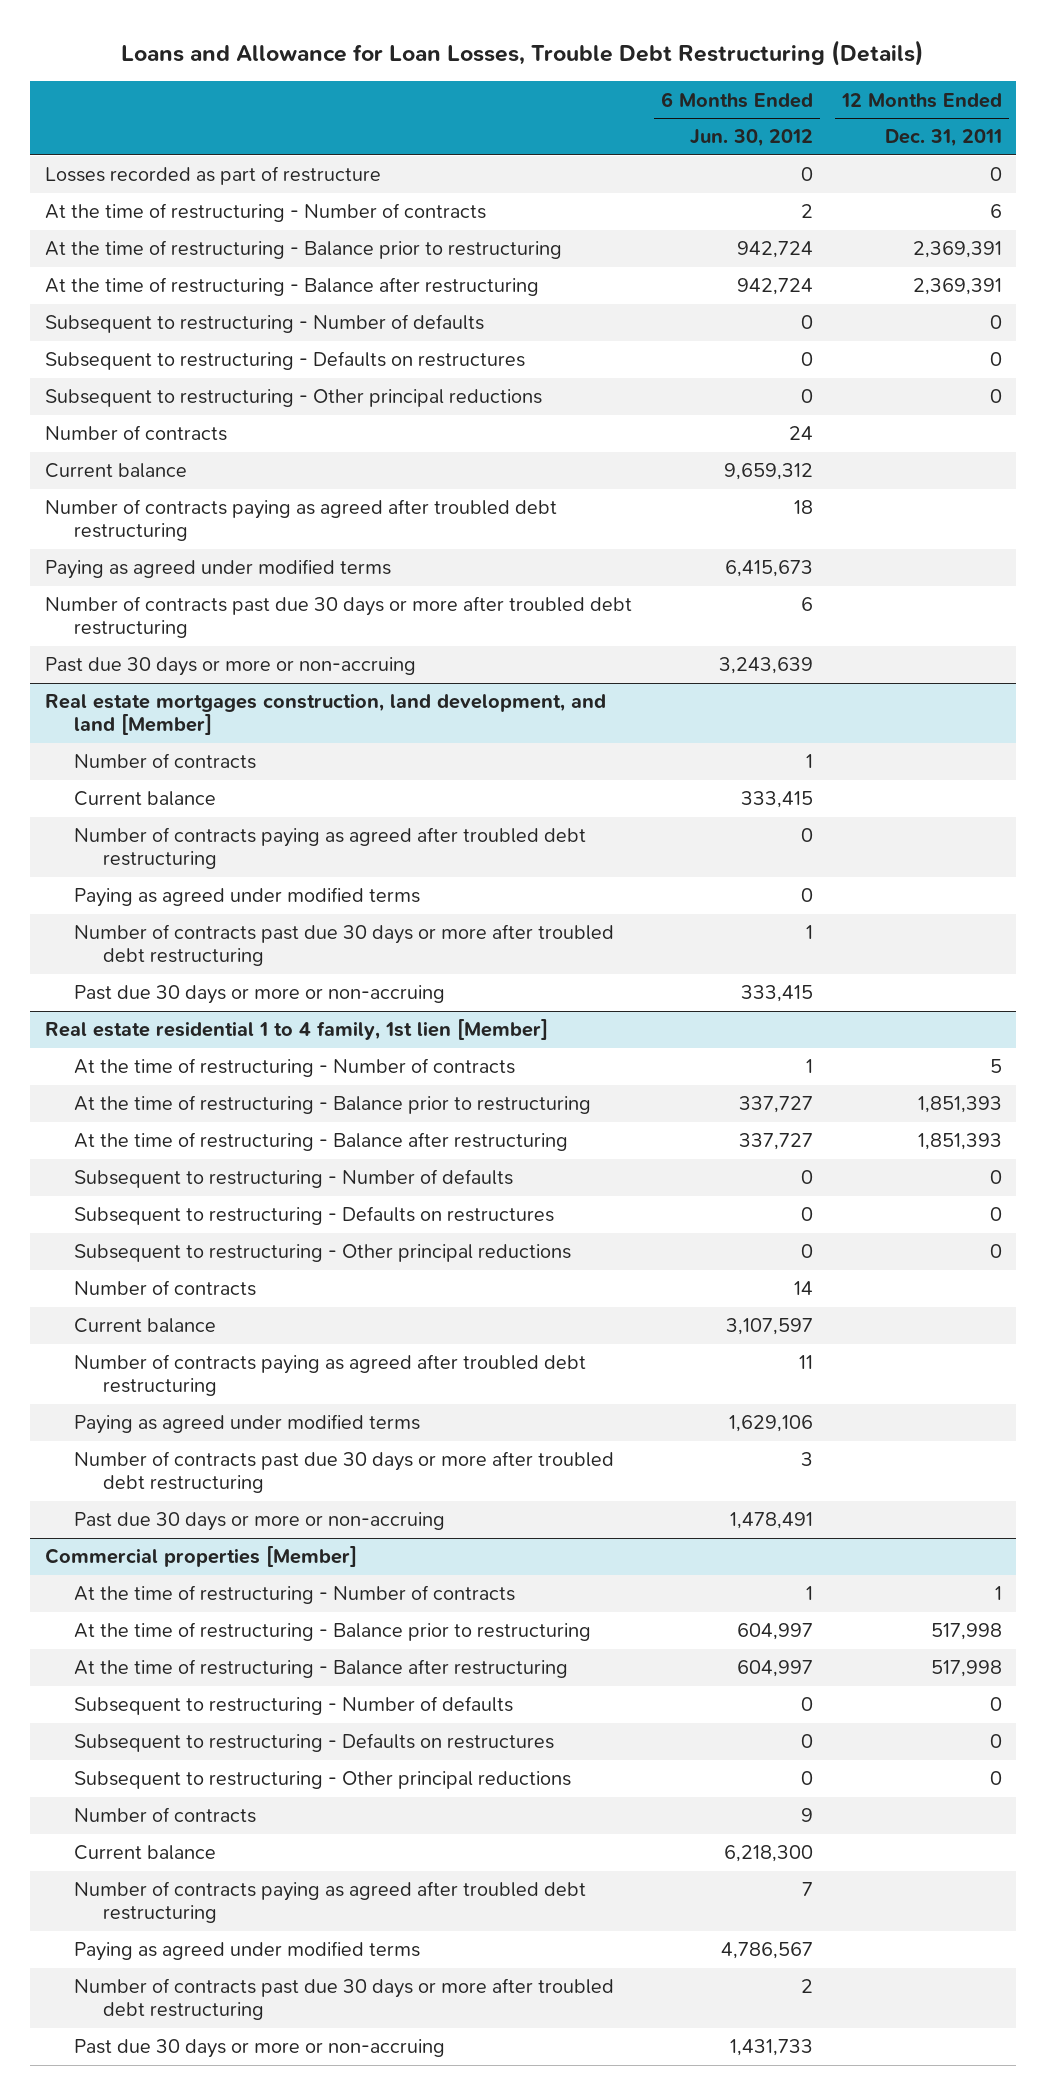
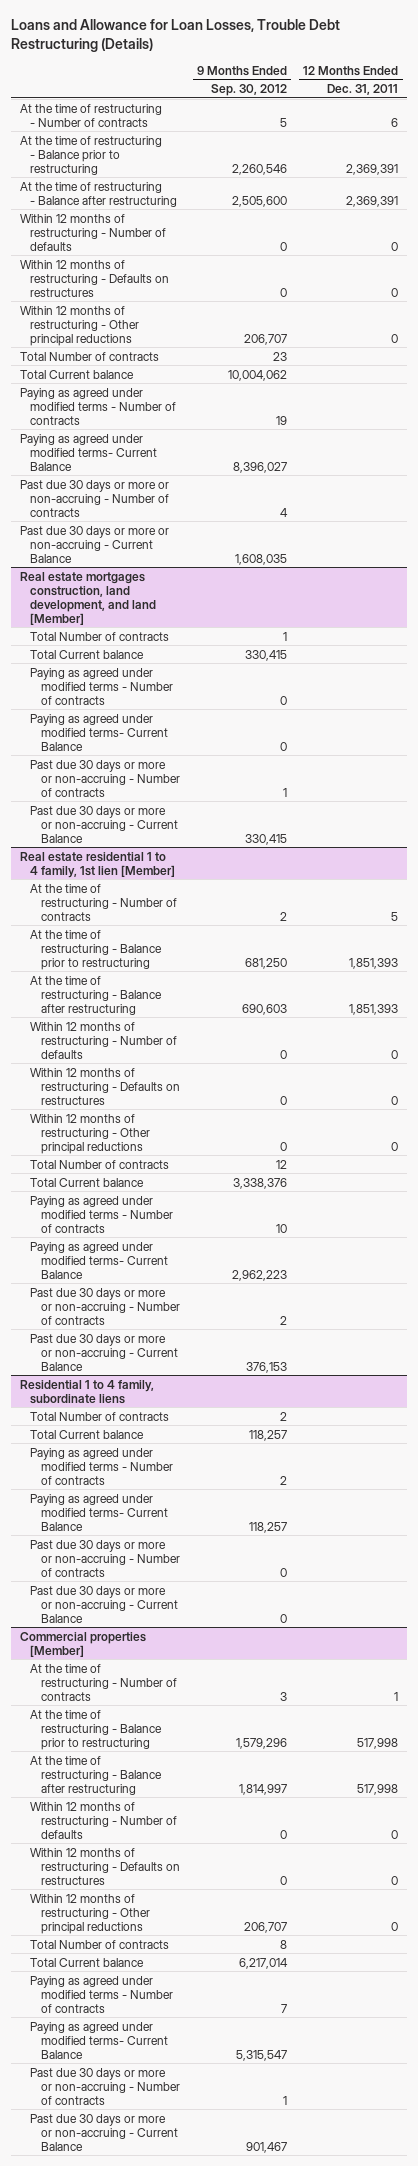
- | 6 Months Ended Jun. 30, 2012 | 12 Months Ended Dec. 31, 2011
+ | 9 Months Ended Sep. 30, 2012 | 12 Months Ended Dec. 31, 2011
- Losses recorded as part of restructure | 0 | 0
- Subsequent to restructuring - Number of defaults | 0 | 0
- Subsequent to restructuring - Defaults on restructures | 0 | 0
- Subsequent to restructuring - Other principal reductions | 0 | 0
- Number of contracts | 24 |
- Current balance | 9,659,312 |
- Number of contracts paying as agreed after troubled debt restructuring | 18 |
- Paying as agreed under modified terms | 6,415,673 |
- Number of contracts past due 30 days or more after troubled debt restructuring | 6 |
- Past due 30 days or more or non-accruing | 3,243,639 |
+ Within 12 months of restructuring - Number of defaults | 0 | 0
+ Within 12 months of restructuring - Defaults on restructures | 0 | 0
+ Within 12 months of restructuring - Other principal reductions | 206,707 | 0
+ Total Number of contracts | 23 |
+ Total Current balance | 10,004,062 |
+ Paying as agreed under modified terms - Number of contracts | 19 |
+ Paying as agreed under modified terms- Current Balance | 8,396,027 |
+ Past due 30 days or more or non-accruing - Number of contracts | 4 |
+ Past due 30 days or more or non-accruing - Current Balance | 1,608,035 |
@ Real estate mortgages construction, land development, and land [Member]
- Number of contracts | 1 |
- Current balance | 333,415 |
- Number of contracts paying as agreed after troubled debt restructuring | 0 |
- Paying as agreed under modified terms | 0 |
- Number of contracts past due 30 days or more after troubled debt restructuring | 1 |
- Past due 30 days or more or non-accruing | 333,415 |
+ Total Number of contracts | 1 |
+ Total Current balance | 330,415 |
+ Paying as agreed under modified terms - Number of contracts | 0 |
+ Paying as agreed under modified terms- Current Balance | 0 |
+ Past due 30 days or more or non-accruing - Number of contracts | 1 |
+ Past due 30 days or more or non-accruing - Current Balance | 330,415 |
@ Real estate residential 1 to 4 family, 1st lien [Member]
- Subsequent to restructuring - Number of defaults | 0 | 0
- Subsequent to restructuring - Defaults on restructures | 0 | 0
- Subsequent to restructuring - Other principal reductions | 0 | 0
- Number of contracts | 14 |
- Current balance | 3,107,597 |
- Number of contracts paying as agreed after troubled debt restructuring | 11 |
- Paying as agreed under modified terms | 1,629,106 |
- Number of contracts past due 30 days or more after troubled debt restructuring | 3 |
- Past due 30 days or more or non-accruing | 1,478,491 |
+ Within 12 months of restructuring - Number of defaults | 0 | 0
+ Within 12 months of restructuring - Defaults on restructures | 0 | 0
+ Within 12 months of restructuring - Other principal reductions | 0 | 0
+ Total Number of contracts | 12 |
+ Total Current balance | 3,338,376 |
+ Paying as agreed under modified terms - Number of contracts | 10 |
+ Paying as agreed under modified terms- Current Balance | 2,962,223 |
+ Past due 30 days or more or non-accruing - Number of contracts | 2 |
+ Past due 30 days or more or non-accruing - Current Balance | 376,153 |
+ Residential 1 to 4 family, subordinate liens
+ Total Number of contracts | 2 |
+ Total Current balance | 118,257 |
+ Paying as agreed under modified terms - Number of contracts | 2 |
+ Paying as agreed under modified terms- Current Balance | 118,257 |
+ Past due 30 days or more or non-accruing - Number of contracts | 0 |
+ Past due 30 days or more or non-accruing - Current Balance | 0 |
@ Commercial properties [Member]
- Subsequent to restructuring - Number of defaults | 0 | 0
- Subsequent to restructuring - Defaults on restructures | 0 | 0
- Subsequent to restructuring - Other principal reductions | 0 | 0
- Number of contracts | 9 |
- Current balance | 6,218,300 |
- Number of contracts paying as agreed after troubled debt restructuring | 7 |
- Paying as agreed under modified terms | 4,786,567 |
- Number of contracts past due 30 days or more after troubled debt restructuring | 2 |
- Past due 30 days or more or non-accruing | 1,431,733 |
+ Within 12 months of restructuring - Number of defaults | 0 | 0
+ Within 12 months of restructuring - Defaults on restructures | 0 | 0
+ Within 12 months of restructuring - Other principal reductions | 206,707 | 0
+ Total Number of contracts | 8 |
+ Total Current balance | 6,217,014 |
+ Paying as agreed under modified terms - Number of contracts | 7 |
+ Paying as agreed under modified terms- Current Balance | 5,315,547 |
+ Past due 30 days or more or non-accruing - Number of contracts | 1 |
+ Past due 30 days or more or non-accruing - Current Balance | 901,467 |

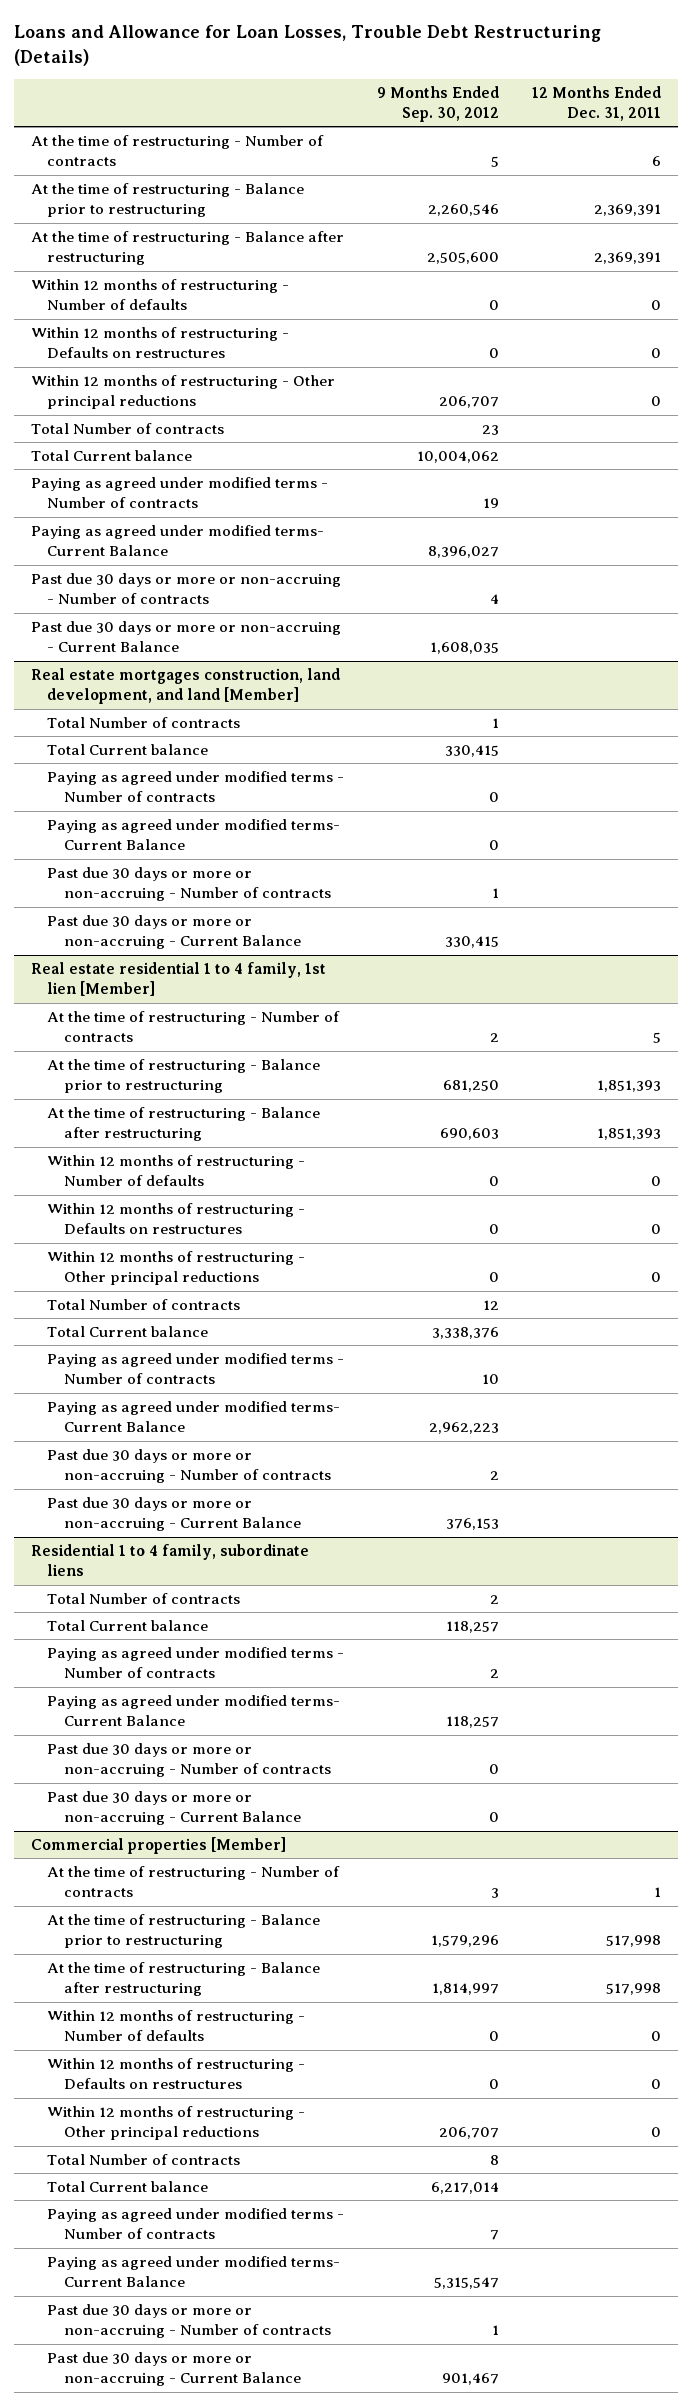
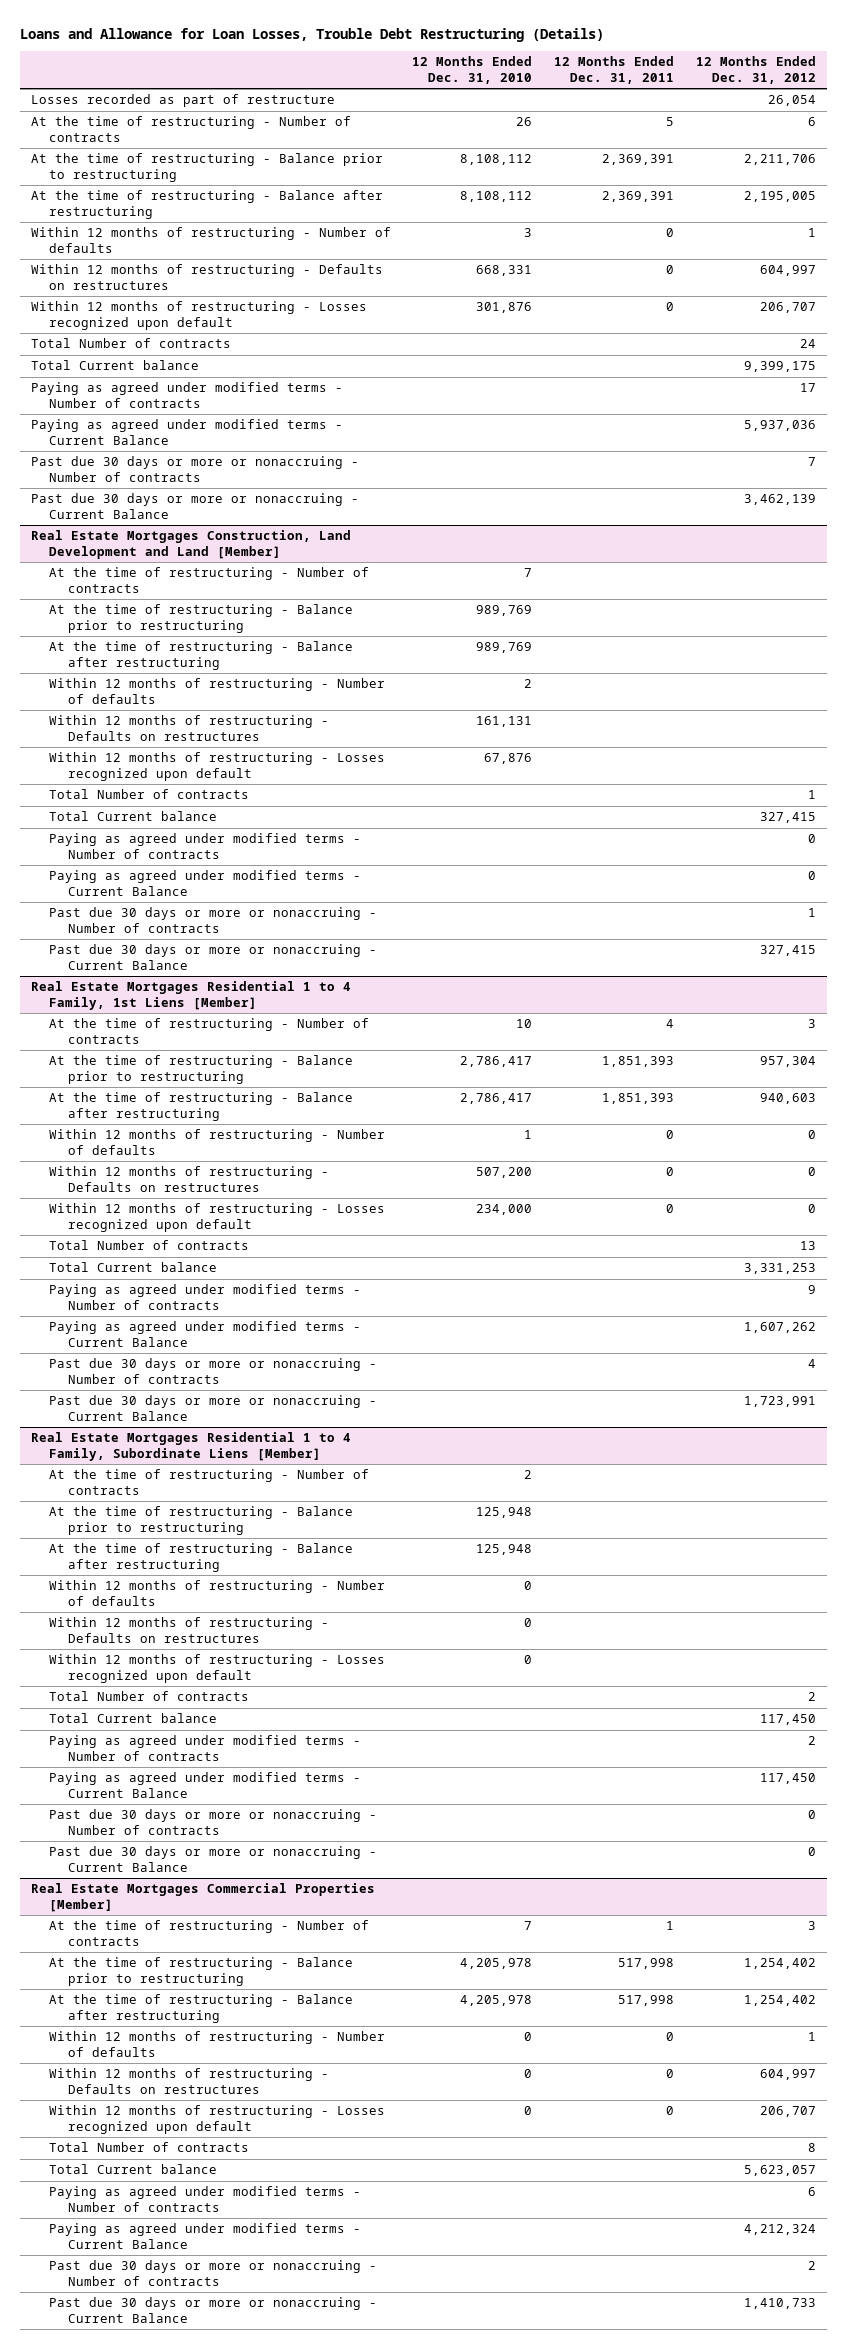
- | 9 Months Ended Sep. 30, 2012 | 12 Months Ended Dec. 31, 2011
+ | 12 Months Ended Dec. 31, 2010 | 12 Months Ended Dec. 31, 2011 | 12 Months Ended Dec. 31, 2012
- At the time of restructuring - Number of contracts | 5 | 6
+ Losses recorded as part of restructure | | | 26,054
+ At the time of restructuring - Number of contracts | 26 | 5 | 6
- Within 12 months of restructuring - Other principal reductions | 206,707 | 0
+ Within 12 months of restructuring - Losses recognized upon default | 301,876 | 0 | 206,707
- Paying as agreed under modified terms- Current Balance | 8,396,027 |
- Past due 30 days or more or non-accruing - Number of contracts | 4 |
- Past due 30 days or more or non-accruing - Current Balance | 1,608,035 |
- Real estate mortgages construction, land development, and land [Member]
+ Paying as agreed under modified terms - Current Balance | | | 5,937,036
+ Past due 30 days or more or nonaccruing - Number of contracts | | | 7
+ Past due 30 days or more or nonaccruing - Current Balance | | | 3,462,139
+ Real Estate Mortgages Construction, Land Development and Land [Member]
+ At the time of restructuring - Number of contracts | 7 | |
+ At the time of restructuring - Balance prior to restructuring | 989,769 | |
+ At the time of restructuring - Balance after restructuring | 989,769 | |
+ Within 12 months of restructuring - Number of defaults | 2 | |
+ Within 12 months of restructuring - Defaults on restructures | 161,131 | |
+ Within 12 months of restructuring - Losses recognized upon default | 67,876 | |
- Paying as agreed under modified terms- Current Balance | 0 |
- Past due 30 days or more or non-accruing - Number of contracts | 1 |
- Past due 30 days or more or non-accruing - Current Balance | 330,415 |
- Real estate residential 1 to 4 family, 1st lien [Member]
- At the time of restructuring - Number of contracts | 2 | 5
+ Paying as agreed under modified terms - Current Balance | | | 0
+ Past due 30 days or more or nonaccruing - Number of contracts | | | 1
+ Past due 30 days or more or nonaccruing - Current Balance | | | 327,415
+ Real Estate Mortgages Residential 1 to 4 Family, 1st Liens [Member]
+ At the time of restructuring - Number of contracts | 10 | 4 | 3
- Within 12 months of restructuring - Other principal reductions | 0 | 0
+ Within 12 months of restructuring - Losses recognized upon default | 234,000 | 0 | 0
- Paying as agreed under modified terms- Current Balance | 2,962,223 |
- Past due 30 days or more or non-accruing - Number of contracts | 2 |
- Past due 30 days or more or non-accruing - Current Balance | 376,153 |
- Residential 1 to 4 family, subordinate liens
+ Paying as agreed under modified terms - Current Balance | | | 1,607,262
+ Past due 30 days or more or nonaccruing - Number of contracts | | | 4
+ Past due 30 days or more or nonaccruing - Current Balance | | | 1,723,991
+ Real Estate Mortgages Residential 1 to 4 Family, Subordinate Liens [Member]
+ At the time of restructuring - Number of contracts | 2 | |
+ At the time of restructuring - Balance prior to restructuring | 125,948 | |
+ At the time of restructuring - Balance after restructuring | 125,948 | |
+ Within 12 months of restructuring - Number of defaults | 0 | |
+ Within 12 months of restructuring - Defaults on restructures | 0 | |
+ Within 12 months of restructuring - Losses recognized upon default | 0 | |
- Paying as agreed under modified terms- Current Balance | 118,257 |
- Past due 30 days or more or non-accruing - Number of contracts | 0 |
- Past due 30 days or more or non-accruing - Current Balance | 0 |
- Commercial properties [Member]
+ Paying as agreed under modified terms - Current Balance | | | 117,450
+ Past due 30 days or more or nonaccruing - Number of contracts | | | 0
+ Past due 30 days or more or nonaccruing - Current Balance | | | 0
+ Real Estate Mortgages Commercial Properties [Member]
- Within 12 months of restructuring - Other principal reductions | 206,707 | 0
+ Within 12 months of restructuring - Losses recognized upon default | 0 | 0 | 206,707
- Paying as agreed under modified terms- Current Balance | 5,315,547 |
- Past due 30 days or more or non-accruing - Number of contracts | 1 |
- Past due 30 days or more or non-accruing - Current Balance | 901,467 |
+ Paying as agreed under modified terms - Current Balance | | | 4,212,324
+ Past due 30 days or more or nonaccruing - Number of contracts | | | 2
+ Past due 30 days or more or nonaccruing - Current Balance | | | 1,410,733

